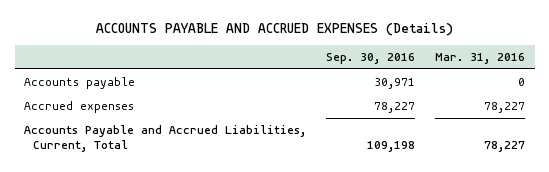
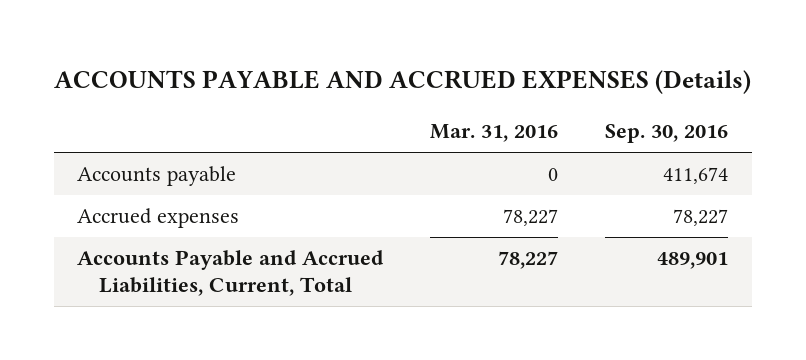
- | Sep. 30, 2016 | Mar. 31, 2016
+ | Mar. 31, 2016 | Sep. 30, 2016
- Accounts payable | 30,971 | 0
+ Accounts payable | 0 | 411,674
- Accounts Payable and Accrued Liabilities, Current, Total | 109,198 | 78,227
+ Accounts Payable and Accrued Liabilities, Current, Total | 78,227 | 489,901

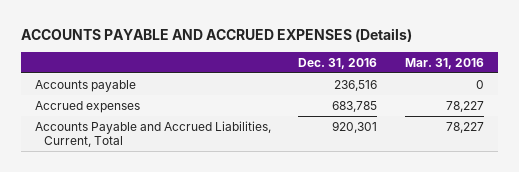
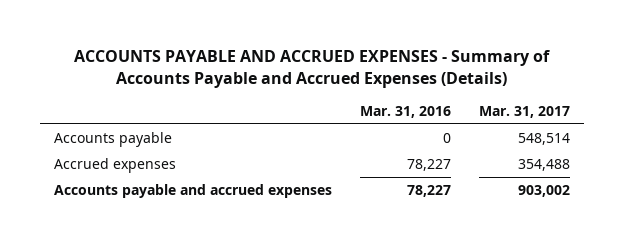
- ACCOUNTS PAYABLE AND ACCRUED EXPENSES (Details)
+ ACCOUNTS PAYABLE AND ACCRUED EXPENSES - Summary of Accounts Payable and Accrued Expenses (Details)
- | Dec. 31, 2016 | Mar. 31, 2016
+ | Mar. 31, 2016 | Mar. 31, 2017
- Accounts Payable and Accrued Liabilities, Current, Total | 920,301 | 78,227
+ Accounts payable and accrued expenses | 78,227 | 903,002

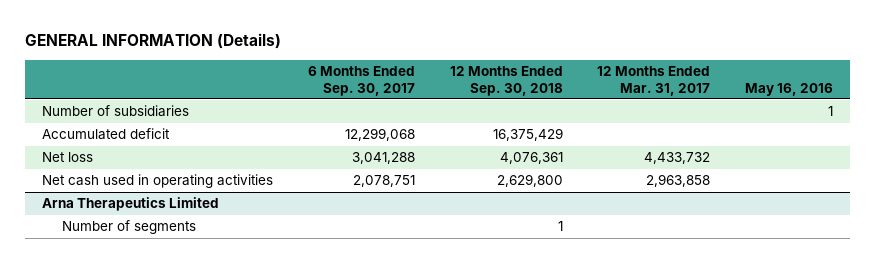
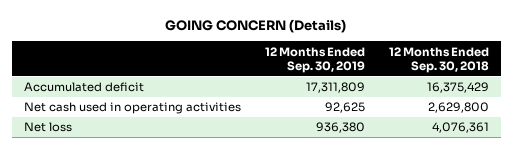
- GENERAL INFORMATION (Details)
+ GOING CONCERN (Details)
- | 6 Months Ended Sep. 30, 2017 | 12 Months Ended Sep. 30, 2018 | 12 Months Ended Mar. 31, 2017 | May 16, 2016
+ | 12 Months Ended Sep. 30, 2019 | 12 Months Ended Sep. 30, 2018
- Number of subsidiaries | | | | 1
- Arna Therapeutics Limited
- Number of segments | | 1 | |
moved down: Net loss | 936,380 | 4,076,361

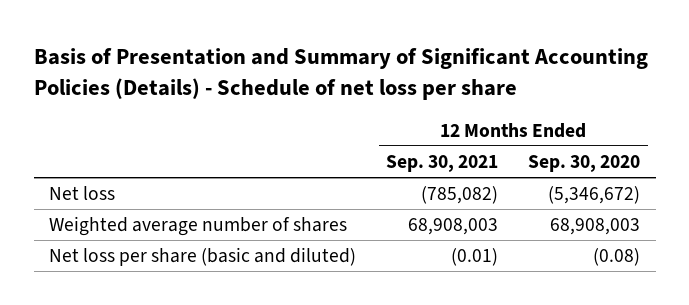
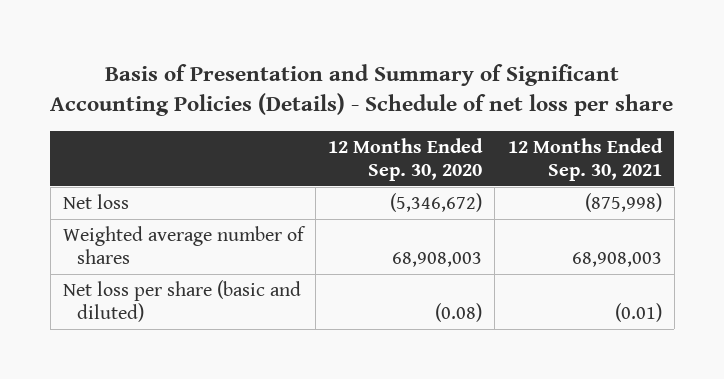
- | 12 Months Ended Sep. 30, 2021 | 12 Months Ended Sep. 30, 2020
+ | 12 Months Ended Sep. 30, 2020 | 12 Months Ended Sep. 30, 2021
- Net loss | (785,082) | (5,346,672)
+ Net loss | (5,346,672) | (875,998)

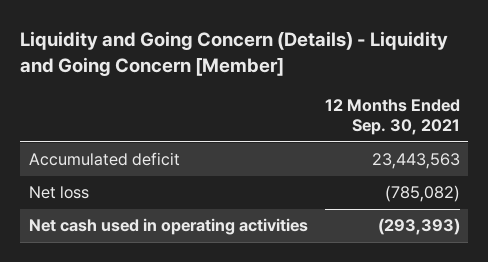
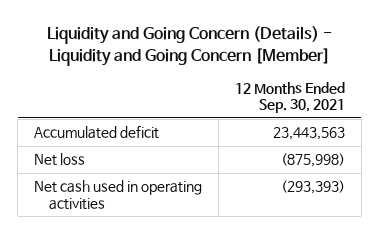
- Net loss | (785,082)
+ Net loss | (875,998)

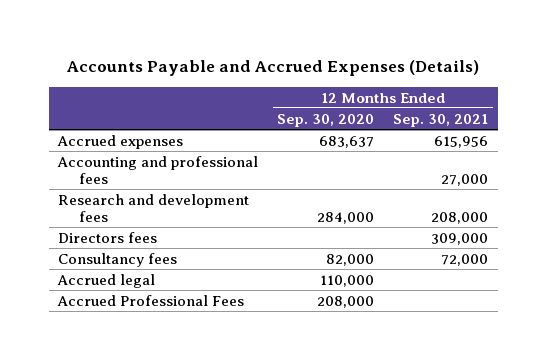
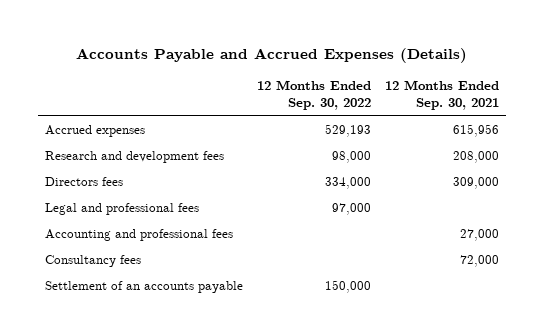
- | 12 Months Ended Sep. 30, 2020 | 12 Months Ended Sep. 30, 2021
+ | 12 Months Ended Sep. 30, 2022 | 12 Months Ended Sep. 30, 2021
+ Legal and professional fees | 97,000 |
moved down: Accounting and professional fees | | 27,000
- Accrued legal | 110,000 |
- Accrued Professional Fees | 208,000 |
+ Settlement of an accounts payable | 150,000 |

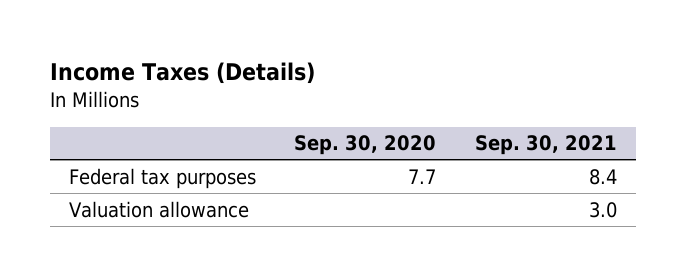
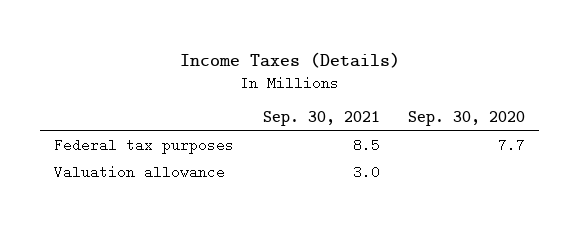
- | Sep. 30, 2020 | Sep. 30, 2021
+ | Sep. 30, 2021 | Sep. 30, 2020
- Federal tax purposes | 7.7 | 8.4
+ Federal tax purposes | 8.5 | 7.7

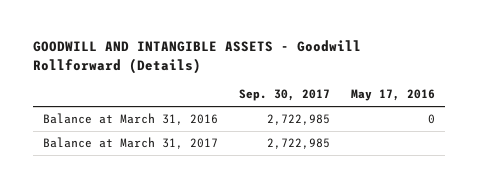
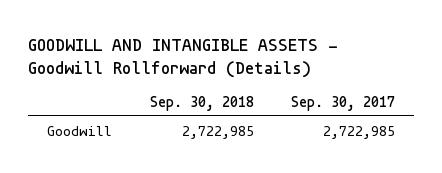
- | Sep. 30, 2017 | May 17, 2016
+ | Sep. 30, 2018 | Sep. 30, 2017
- Balance at March 31, 2016 | 2,722,985 | 0
- Balance at March 31, 2017 | 2,722,985 |
+ Goodwill | 2,722,985 | 2,722,985

